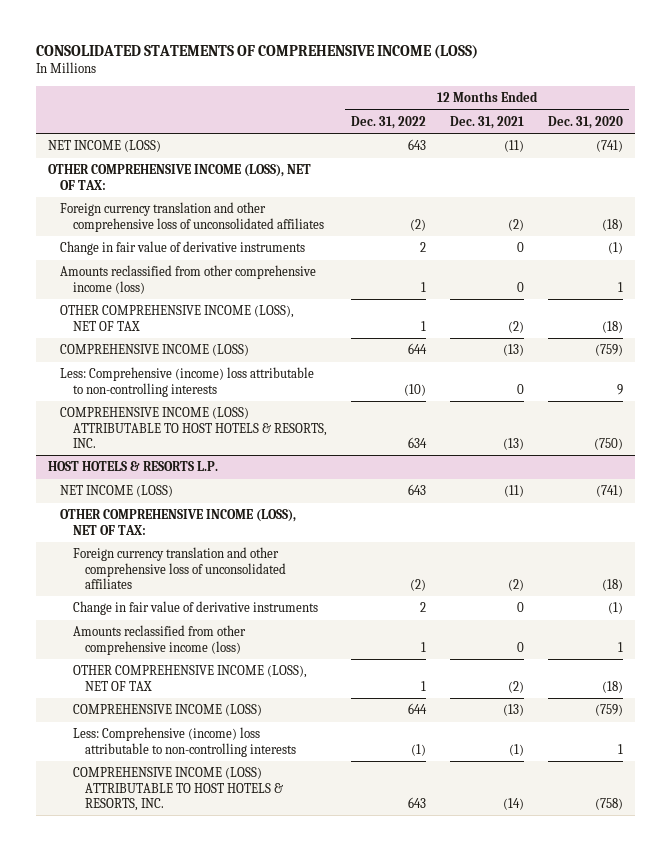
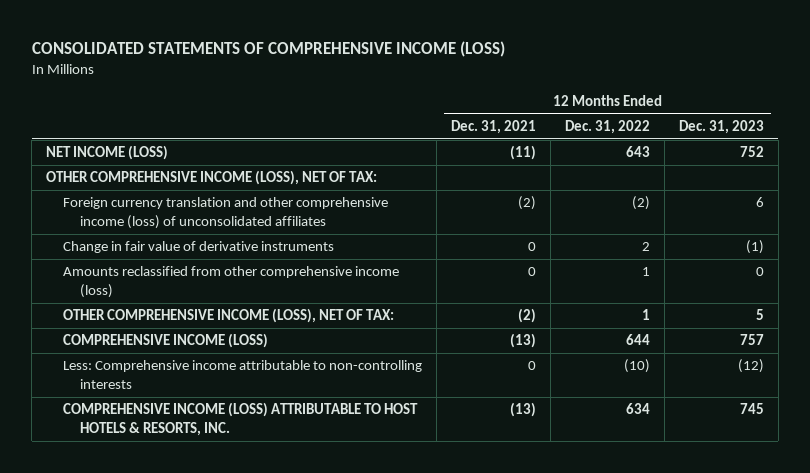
- | 12 Months Ended Dec. 31, 2022 | 12 Months Ended Dec. 31, 2021 | 12 Months Ended Dec. 31, 2020
+ | 12 Months Ended Dec. 31, 2021 | 12 Months Ended Dec. 31, 2022 | 12 Months Ended Dec. 31, 2023
- Foreign currency translation and other comprehensive loss of unconsolidated affiliates | (2) | (2) | (18)
+ Foreign currency translation and other comprehensive income (loss) of unconsolidated affiliates | (2) | (2) | 6
- OTHER COMPREHENSIVE INCOME (LOSS), NET OF TAX | 1 | (2) | (18)
+ OTHER COMPREHENSIVE INCOME (LOSS), NET OF TAX: | (2) | 1 | 5
- Less: Comprehensive (income) loss attributable to non-controlling interests | (10) | 0 | 9
+ Less: Comprehensive income attributable to non-controlling interests | 0 | (10) | (12)
- HOST HOTELS & RESORTS L.P.
- NET INCOME (LOSS) | 643 | (11) | (741)
- OTHER COMPREHENSIVE INCOME (LOSS), NET OF TAX:
- Foreign currency translation and other comprehensive loss of unconsolidated affiliates | (2) | (2) | (18)
- Change in fair value of derivative instruments | 2 | 0 | (1)
- Amounts reclassified from other comprehensive income (loss) | 1 | 0 | 1
- OTHER COMPREHENSIVE INCOME (LOSS), NET OF TAX | 1 | (2) | (18)
- COMPREHENSIVE INCOME (LOSS) | 644 | (13) | (759)
- Less: Comprehensive (income) loss attributable to non-controlling interests | (1) | (1) | 1
- COMPREHENSIVE INCOME (LOSS) ATTRIBUTABLE TO HOST HOTELS & RESORTS, INC. | 643 | (14) | (758)

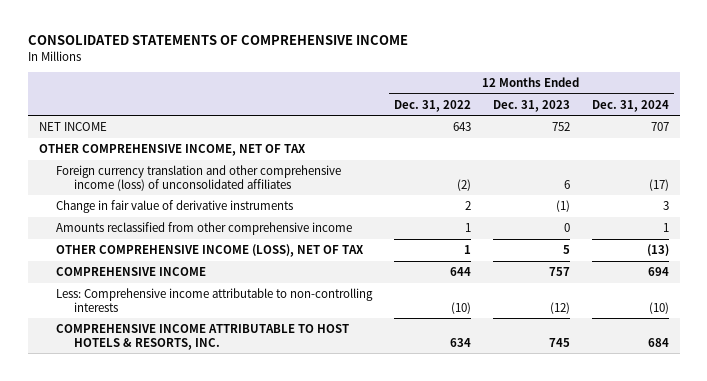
- CONSOLIDATED STATEMENTS OF COMPREHENSIVE INCOME (LOSS)
+ CONSOLIDATED STATEMENTS OF COMPREHENSIVE INCOME
- | 12 Months Ended Dec. 31, 2021 | 12 Months Ended Dec. 31, 2022 | 12 Months Ended Dec. 31, 2023
+ | 12 Months Ended Dec. 31, 2022 | 12 Months Ended Dec. 31, 2023 | 12 Months Ended Dec. 31, 2024
- NET INCOME (LOSS) | (11) | 643 | 752
- OTHER COMPREHENSIVE INCOME (LOSS), NET OF TAX:
+ NET INCOME | 643 | 752 | 707
+ OTHER COMPREHENSIVE INCOME, NET OF TAX
- Amounts reclassified from other comprehensive income (loss) | 0 | 1 | 0
- OTHER COMPREHENSIVE INCOME (LOSS), NET OF TAX: | (2) | 1 | 5
- COMPREHENSIVE INCOME (LOSS) | (13) | 644 | 757
+ Amounts reclassified from other comprehensive income | 1 | 0 | 1
+ OTHER COMPREHENSIVE INCOME (LOSS), NET OF TAX | 1 | 5 | (13)
+ COMPREHENSIVE INCOME | 644 | 757 | 694
- COMPREHENSIVE INCOME (LOSS) ATTRIBUTABLE TO HOST HOTELS & RESORTS, INC. | (13) | 634 | 745
+ COMPREHENSIVE INCOME ATTRIBUTABLE TO HOST HOTELS & RESORTS, INC. | 634 | 745 | 684

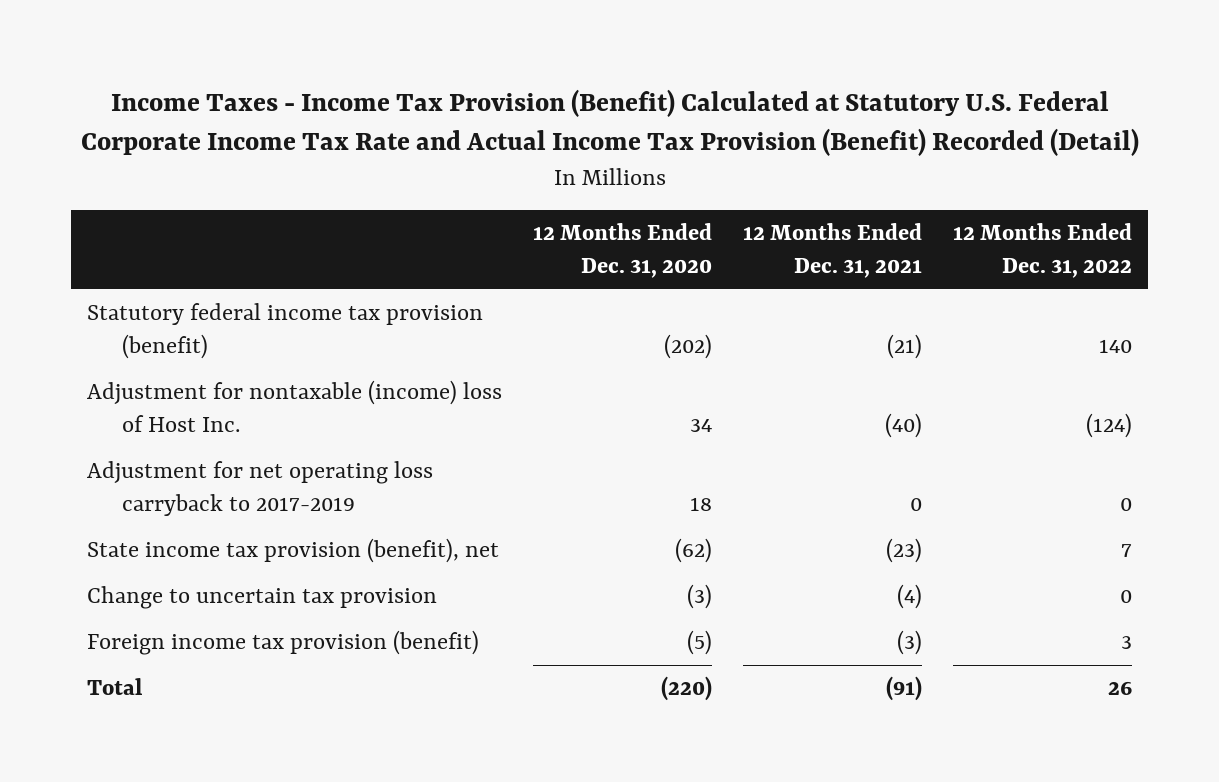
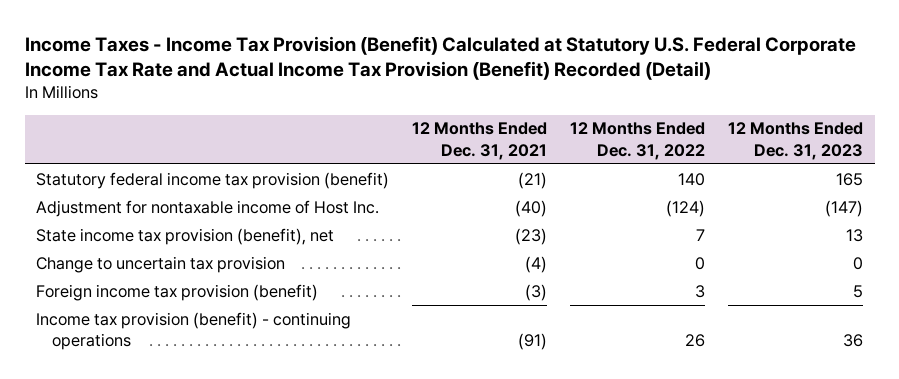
- | 12 Months Ended Dec. 31, 2020 | 12 Months Ended Dec. 31, 2021 | 12 Months Ended Dec. 31, 2022
+ | 12 Months Ended Dec. 31, 2021 | 12 Months Ended Dec. 31, 2022 | 12 Months Ended Dec. 31, 2023
- Adjustment for nontaxable (income) loss of Host Inc. | 34 | (40) | (124)
- Adjustment for net operating loss carryback to 2017-2019 | 18 | 0 | 0
+ Adjustment for nontaxable income of Host Inc. | (40) | (124) | (147)
- Total | (220) | (91) | 26
+ Income tax provision (benefit) - continuing operations | (91) | 26 | 36

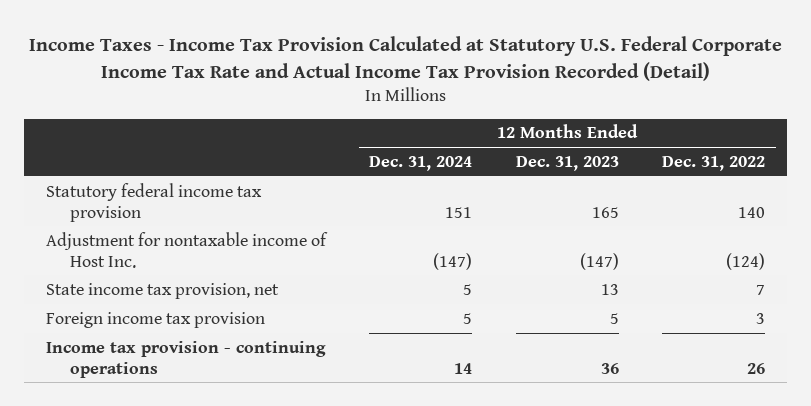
- Income Taxes - Income Tax Provision (Benefit) Calculated at Statutory U.S. Federal Corporate Income Tax Rate and Actual Income Tax Provision (Benefit) Recorded (Detail)
+ Income Taxes - Income Tax Provision Calculated at Statutory U.S. Federal Corporate Income Tax Rate and Actual Income Tax Provision Recorded (Detail)
- | 12 Months Ended Dec. 31, 2021 | 12 Months Ended Dec. 31, 2022 | 12 Months Ended Dec. 31, 2023
+ | 12 Months Ended Dec. 31, 2024 | 12 Months Ended Dec. 31, 2023 | 12 Months Ended Dec. 31, 2022
- Statutory federal income tax provision (benefit) | (21) | 140 | 165
+ Statutory federal income tax provision | 151 | 165 | 140
- State income tax provision (benefit), net | (23) | 7 | 13
- Change to uncertain tax provision | (4) | 0 | 0
- Foreign income tax provision (benefit) | (3) | 3 | 5
- Income tax provision (benefit) - continuing operations | (91) | 26 | 36
+ State income tax provision, net | 5 | 13 | 7
+ Foreign income tax provision | 5 | 5 | 3
+ Income tax provision - continuing operations | 14 | 36 | 26

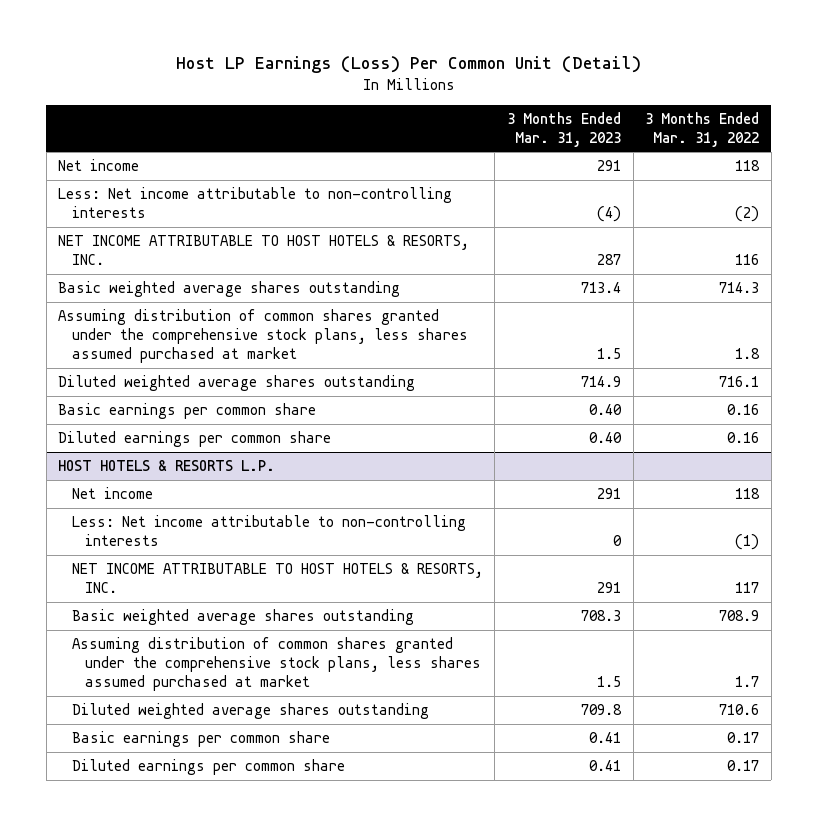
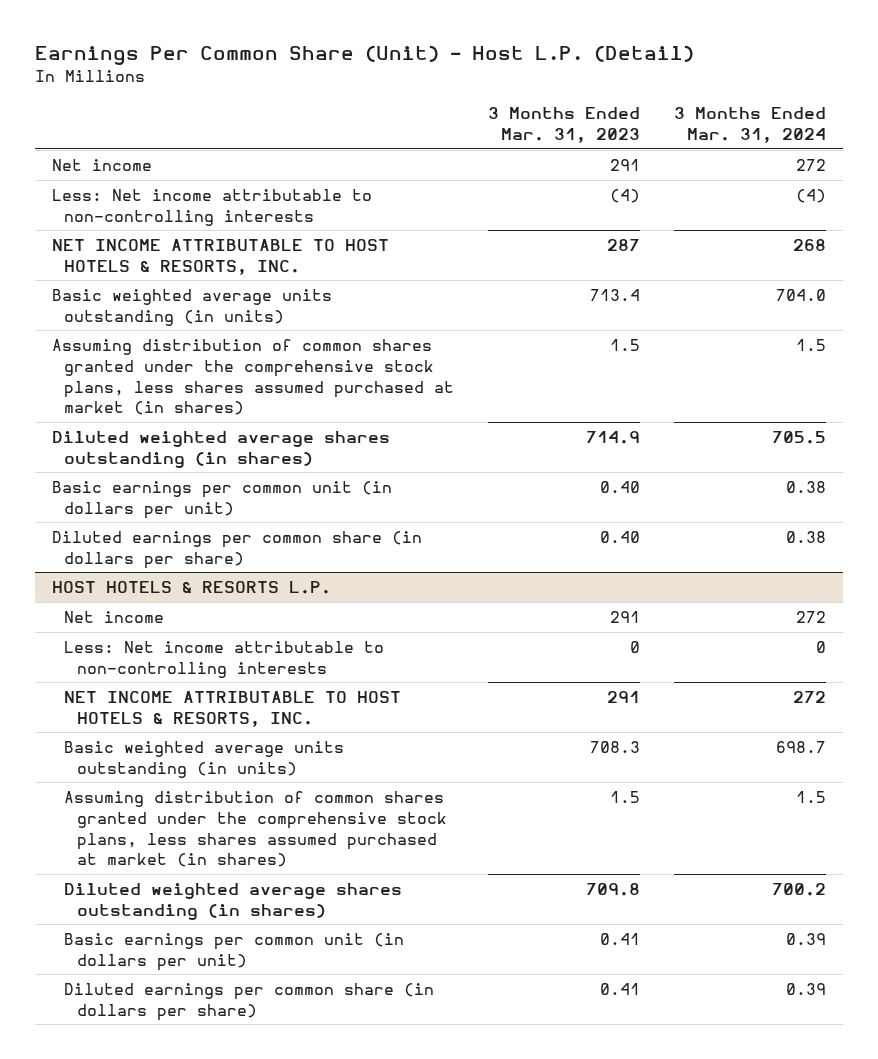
- Host LP Earnings (Loss) Per Common Unit (Detail)
+ Earnings Per Common Share (Unit) - Host L.P. (Detail)
- | 3 Months Ended Mar. 31, 2023 | 3 Months Ended Mar. 31, 2022
+ | 3 Months Ended Mar. 31, 2023 | 3 Months Ended Mar. 31, 2024
- Basic weighted average shares outstanding | 713.4 | 714.3
- Assuming distribution of common shares granted under the comprehensive stock plans, less shares assumed purchased at market | 1.5 | 1.8
- Diluted weighted average shares outstanding | 714.9 | 716.1
- Basic earnings per common share | 0.40 | 0.16
- Diluted earnings per common share | 0.40 | 0.16
+ Basic weighted average units outstanding (in units) | 713.4 | 704.0
+ Assuming distribution of common shares granted under the comprehensive stock plans, less shares assumed purchased at market (in shares) | 1.5 | 1.5
+ Diluted weighted average shares outstanding (in shares) | 714.9 | 705.5
+ Basic earnings per common unit (in dollars per unit) | 0.40 | 0.38
+ Diluted earnings per common share (in dollars per share) | 0.40 | 0.38
@ HOST HOTELS & RESORTS L.P.
- Basic weighted average shares outstanding | 708.3 | 708.9
- Assuming distribution of common shares granted under the comprehensive stock plans, less shares assumed purchased at market | 1.5 | 1.7
- Diluted weighted average shares outstanding | 709.8 | 710.6
- Basic earnings per common share | 0.41 | 0.17
- Diluted earnings per common share | 0.41 | 0.17
+ Basic weighted average units outstanding (in units) | 708.3 | 698.7
+ Assuming distribution of common shares granted under the comprehensive stock plans, less shares assumed purchased at market (in shares) | 1.5 | 1.5
+ Diluted weighted average shares outstanding (in shares) | 709.8 | 700.2
+ Basic earnings per common unit (in dollars per unit) | 0.41 | 0.39
+ Diluted earnings per common share (in dollars per share) | 0.41 | 0.39

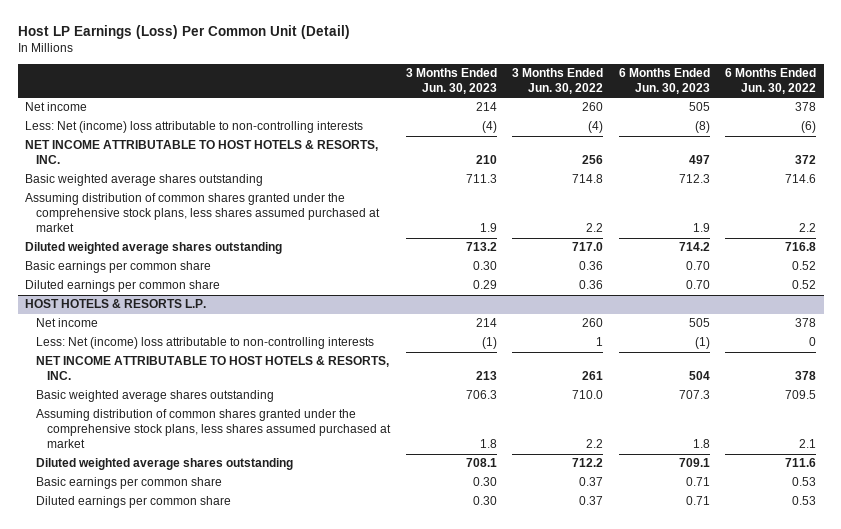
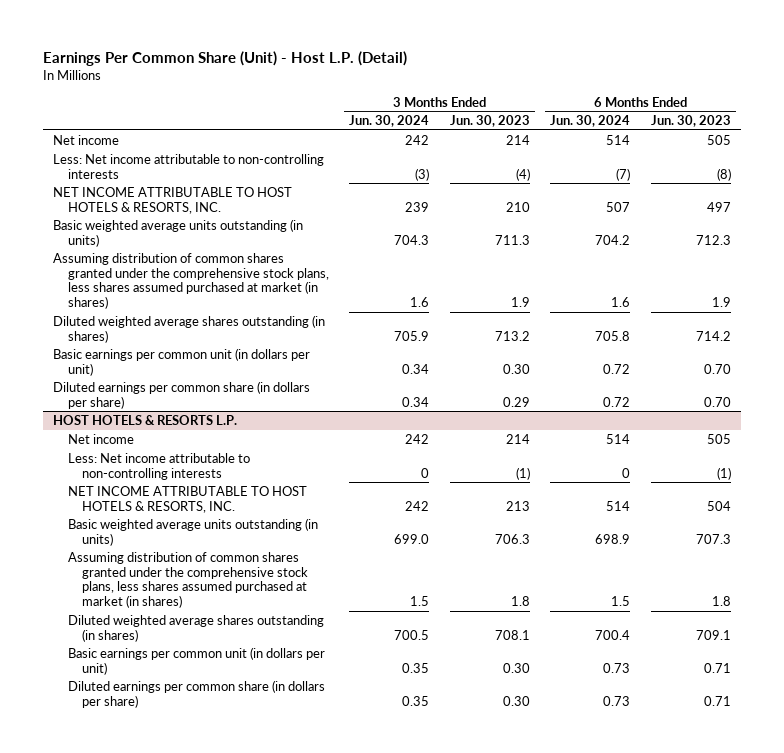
- Host LP Earnings (Loss) Per Common Unit (Detail)
+ Earnings Per Common Share (Unit) - Host L.P. (Detail)
- | 3 Months Ended Jun. 30, 2023 | 3 Months Ended Jun. 30, 2022 | 6 Months Ended Jun. 30, 2023 | 6 Months Ended Jun. 30, 2022
+ | 3 Months Ended Jun. 30, 2024 | 3 Months Ended Jun. 30, 2023 | 6 Months Ended Jun. 30, 2024 | 6 Months Ended Jun. 30, 2023
- Less: Net (income) loss attributable to non-controlling interests | (4) | (4) | (8) | (6)
+ Less: Net income attributable to non-controlling interests | (3) | (4) | (7) | (8)
- Basic weighted average shares outstanding | 711.3 | 714.8 | 712.3 | 714.6
- Assuming distribution of common shares granted under the comprehensive stock plans, less shares assumed purchased at market | 1.9 | 2.2 | 1.9 | 2.2
- Diluted weighted average shares outstanding | 713.2 | 717.0 | 714.2 | 716.8
- Basic earnings per common share | 0.30 | 0.36 | 0.70 | 0.52
- Diluted earnings per common share | 0.29 | 0.36 | 0.70 | 0.52
+ Basic weighted average units outstanding (in units) | 704.3 | 711.3 | 704.2 | 712.3
+ Assuming distribution of common shares granted under the comprehensive stock plans, less shares assumed purchased at market (in shares) | 1.6 | 1.9 | 1.6 | 1.9
+ Diluted weighted average shares outstanding (in shares) | 705.9 | 713.2 | 705.8 | 714.2
+ Basic earnings per common unit (in dollars per unit) | 0.34 | 0.30 | 0.72 | 0.70
+ Diluted earnings per common share (in dollars per share) | 0.34 | 0.29 | 0.72 | 0.70
@ HOST HOTELS & RESORTS L.P.
- Less: Net (income) loss attributable to non-controlling interests | (1) | 1 | (1) | 0
+ Less: Net income attributable to non-controlling interests | 0 | (1) | 0 | (1)
- Basic weighted average shares outstanding | 706.3 | 710.0 | 707.3 | 709.5
- Assuming distribution of common shares granted under the comprehensive stock plans, less shares assumed purchased at market | 1.8 | 2.2 | 1.8 | 2.1
- Diluted weighted average shares outstanding | 708.1 | 712.2 | 709.1 | 711.6
- Basic earnings per common share | 0.30 | 0.37 | 0.71 | 0.53
- Diluted earnings per common share | 0.30 | 0.37 | 0.71 | 0.53
+ Basic weighted average units outstanding (in units) | 699.0 | 706.3 | 698.9 | 707.3
+ Assuming distribution of common shares granted under the comprehensive stock plans, less shares assumed purchased at market (in shares) | 1.5 | 1.8 | 1.5 | 1.8
+ Diluted weighted average shares outstanding (in shares) | 700.5 | 708.1 | 700.4 | 709.1
+ Basic earnings per common unit (in dollars per unit) | 0.35 | 0.30 | 0.73 | 0.71
+ Diluted earnings per common share (in dollars per share) | 0.35 | 0.30 | 0.73 | 0.71

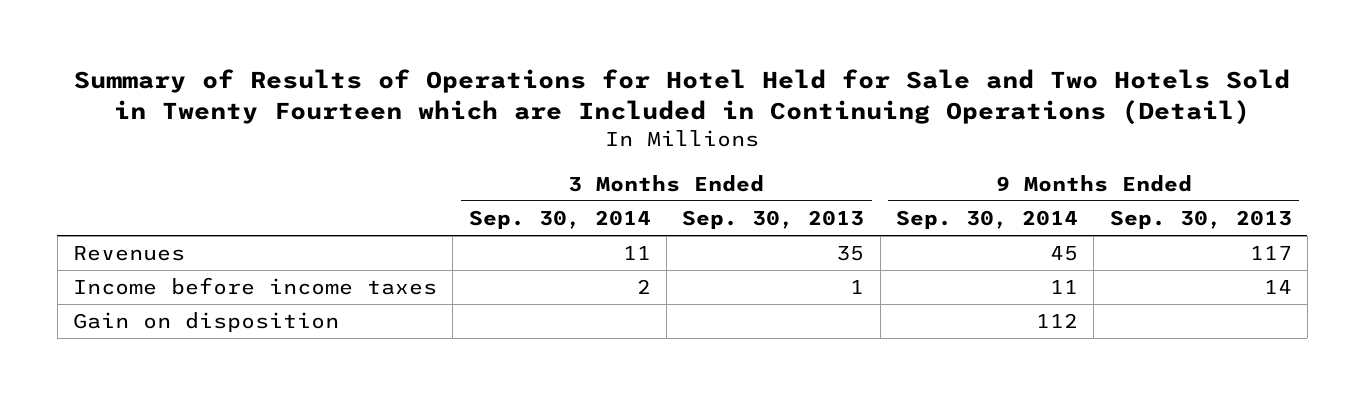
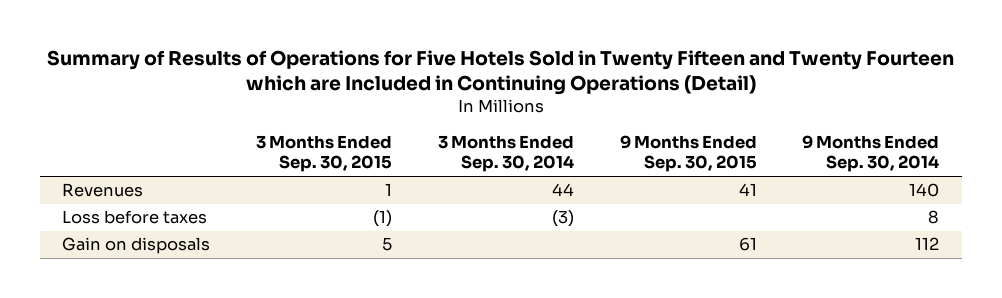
- Summary of Results of Operations for Hotel Held for Sale and Two Hotels Sold in Twenty Fourteen which are Included in Continuing Operations (Detail)
+ Summary of Results of Operations for Five Hotels Sold in Twenty Fifteen and Twenty Fourteen which are Included in Continuing Operations (Detail)
- | 3 Months Ended Sep. 30, 2014 | 3 Months Ended Sep. 30, 2013 | 9 Months Ended Sep. 30, 2014 | 9 Months Ended Sep. 30, 2013
+ | 3 Months Ended Sep. 30, 2015 | 3 Months Ended Sep. 30, 2014 | 9 Months Ended Sep. 30, 2015 | 9 Months Ended Sep. 30, 2014
- Revenues | 11 | 35 | 45 | 117
- Income before income taxes | 2 | 1 | 11 | 14
- Gain on disposition | | | 112 |
+ Revenues | 1 | 44 | 41 | 140
+ Loss before taxes | (1) | (3) | | 8
+ Gain on disposals | 5 | | 61 | 112

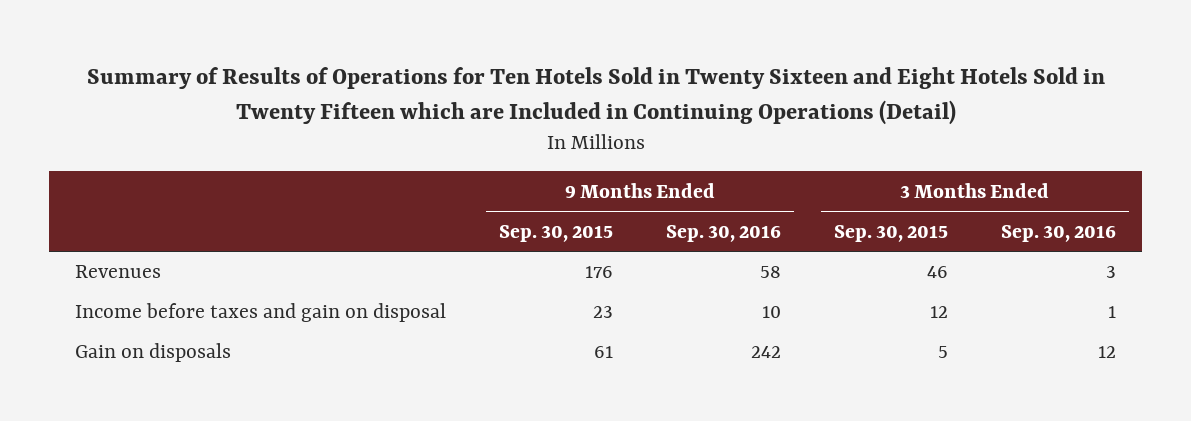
- Summary of Results of Operations for Five Hotels Sold in Twenty Fifteen and Twenty Fourteen which are Included in Continuing Operations (Detail)
+ Summary of Results of Operations for Ten Hotels Sold in Twenty Sixteen and Eight Hotels Sold in Twenty Fifteen which are Included in Continuing Operations (Detail)
- | 3 Months Ended Sep. 30, 2015 | 3 Months Ended Sep. 30, 2014 | 9 Months Ended Sep. 30, 2015 | 9 Months Ended Sep. 30, 2014
+ | 9 Months Ended Sep. 30, 2015 | 9 Months Ended Sep. 30, 2016 | 3 Months Ended Sep. 30, 2015 | 3 Months Ended Sep. 30, 2016
- Revenues | 1 | 44 | 41 | 140
- Loss before taxes | (1) | (3) | | 8
+ Revenues | 176 | 58 | 46 | 3
+ Income before taxes and gain on disposal | 23 | 10 | 12 | 1

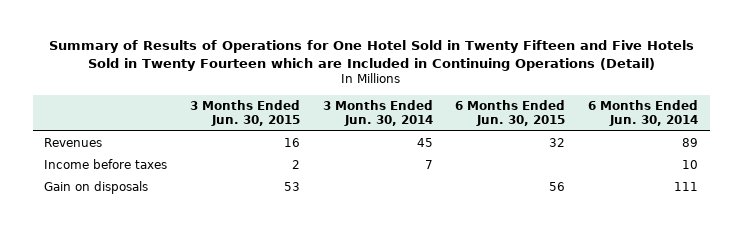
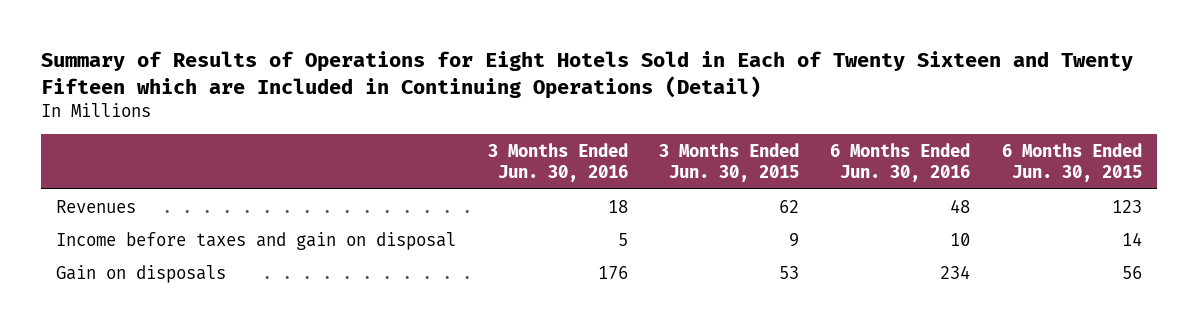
- Summary of Results of Operations for One Hotel Sold in Twenty Fifteen and Five Hotels Sold in Twenty Fourteen which are Included in Continuing Operations (Detail)
+ Summary of Results of Operations for Eight Hotels Sold in Each of Twenty Sixteen and Twenty Fifteen which are Included in Continuing Operations (Detail)
- | 3 Months Ended Jun. 30, 2015 | 3 Months Ended Jun. 30, 2014 | 6 Months Ended Jun. 30, 2015 | 6 Months Ended Jun. 30, 2014
+ | 3 Months Ended Jun. 30, 2016 | 3 Months Ended Jun. 30, 2015 | 6 Months Ended Jun. 30, 2016 | 6 Months Ended Jun. 30, 2015
- Revenues | 16 | 45 | 32 | 89
- Income before taxes | 2 | 7 | | 10
+ Revenues | 18 | 62 | 48 | 123
+ Income before taxes and gain on disposal | 5 | 9 | 10 | 14

